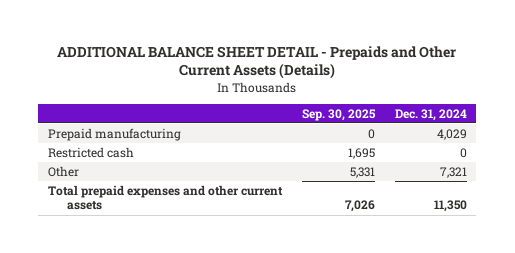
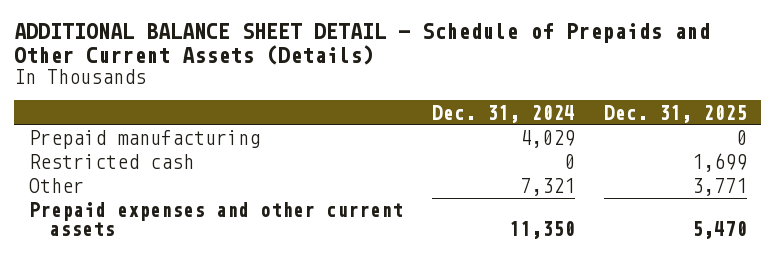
- ADDITIONAL BALANCE SHEET DETAIL - Prepaids and Other Current Assets (Details)
+ ADDITIONAL BALANCE SHEET DETAIL - Schedule of Prepaids and Other Current Assets (Details)
- | Sep. 30, 2025 | Dec. 31, 2024
+ | Dec. 31, 2024 | Dec. 31, 2025
- Total prepaid expenses and other current assets | 7,026 | 11,350
+ Prepaid expenses and other current assets | 11,350 | 5,470

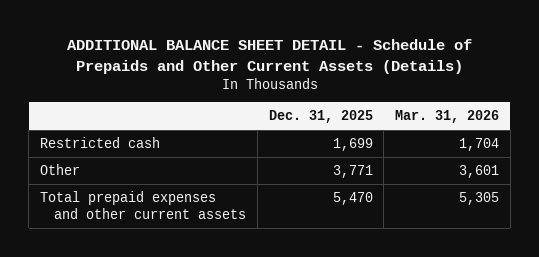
- | Dec. 31, 2024 | Dec. 31, 2025
+ | Dec. 31, 2025 | Mar. 31, 2026
- Prepaid manufacturing | 4,029 | 0
- Prepaid expenses and other current assets | 11,350 | 5,470
+ Total prepaid expenses and other current assets | 5,470 | 5,305

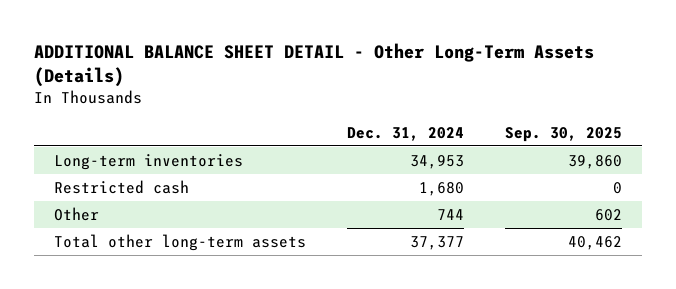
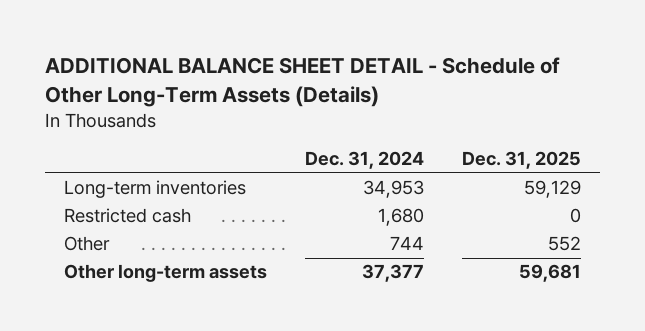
- ADDITIONAL BALANCE SHEET DETAIL - Other Long-Term Assets (Details)
+ ADDITIONAL BALANCE SHEET DETAIL - Schedule of Other Long-Term Assets (Details)
- | Dec. 31, 2024 | Sep. 30, 2025
+ | Dec. 31, 2024 | Dec. 31, 2025
- Total other long-term assets | 37,377 | 40,462
+ Other long-term assets | 37,377 | 59,681

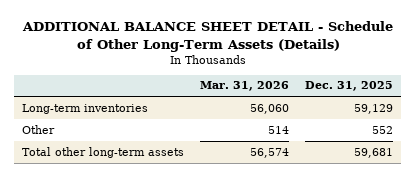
- | Dec. 31, 2024 | Dec. 31, 2025
+ | Mar. 31, 2026 | Dec. 31, 2025
- Restricted cash | 1,680 | 0
- Other long-term assets | 37,377 | 59,681
+ Total other long-term assets | 56,574 | 59,681

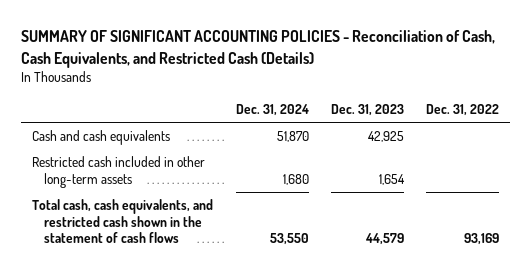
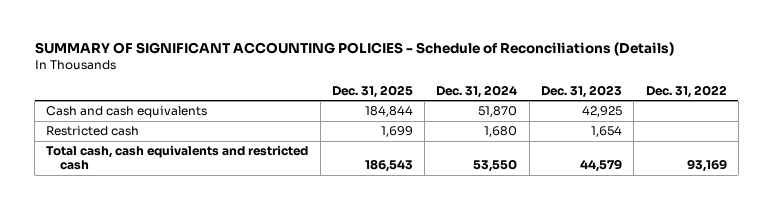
- SUMMARY OF SIGNIFICANT ACCOUNTING POLICIES - Reconciliation of Cash, Cash Equivalents, and Restricted Cash (Details)
+ SUMMARY OF SIGNIFICANT ACCOUNTING POLICIES - Schedule of Reconciliations (Details)
- | Dec. 31, 2024 | Dec. 31, 2023 | Dec. 31, 2022
+ | Dec. 31, 2025 | Dec. 31, 2024 | Dec. 31, 2023 | Dec. 31, 2022
- Restricted cash included in other long-term assets | 1,680 | 1,654 |
- Total cash, cash equivalents, and restricted cash shown in the statement of cash flows | 53,550 | 44,579 | 93,169
+ Restricted cash | 1,699 | 1,680 | 1,654 |
+ Total cash, cash equivalents and restricted cash | 186,543 | 53,550 | 44,579 | 93,169

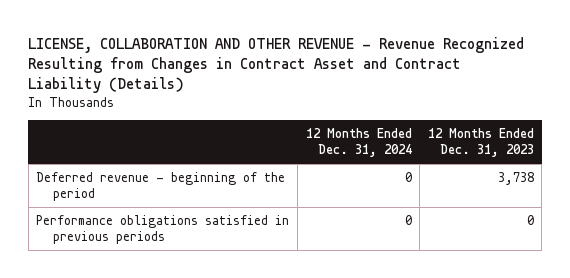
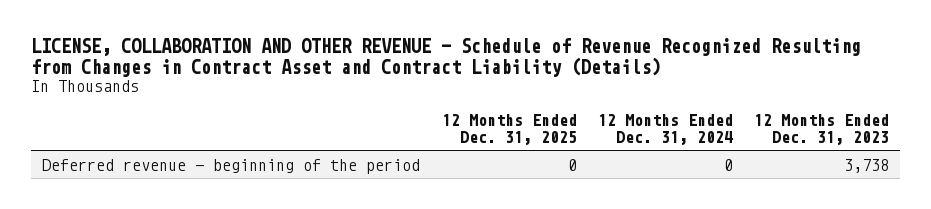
- LICENSE, COLLABORATION AND OTHER REVENUE - Revenue Recognized Resulting from Changes in Contract Asset and Contract Liability (Details)
+ LICENSE, COLLABORATION AND OTHER REVENUE - Schedule of Revenue Recognized Resulting from Changes in Contract Asset and Contract Liability (Details)
- | 12 Months Ended Dec. 31, 2024 | 12 Months Ended Dec. 31, 2023
+ | 12 Months Ended Dec. 31, 2025 | 12 Months Ended Dec. 31, 2024 | 12 Months Ended Dec. 31, 2023
- Performance obligations satisfied in previous periods | 0 | 0

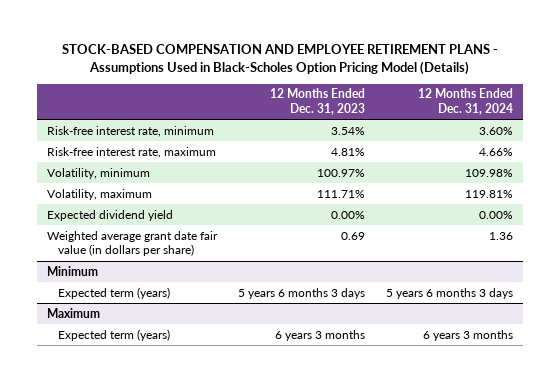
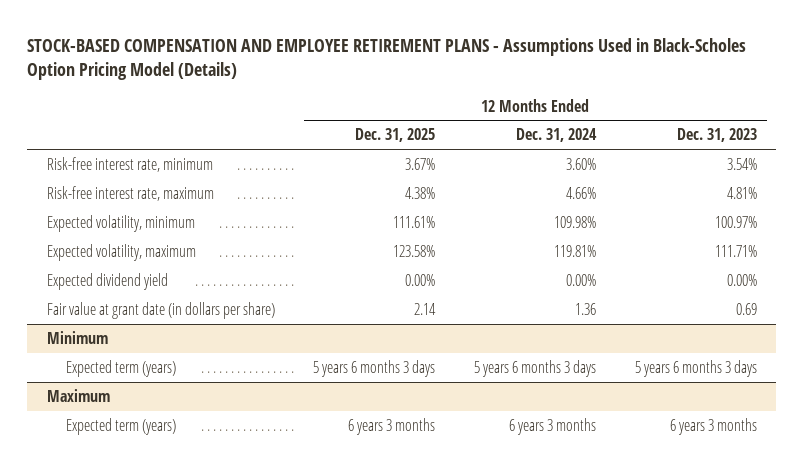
- | 12 Months Ended Dec. 31, 2023 | 12 Months Ended Dec. 31, 2024
+ | 12 Months Ended Dec. 31, 2025 | 12 Months Ended Dec. 31, 2024 | 12 Months Ended Dec. 31, 2023
- Volatility, minimum | 100.97% | 109.98%
- Volatility, maximum | 111.71% | 119.81%
+ Expected volatility, minimum | 111.61% | 109.98% | 100.97%
+ Expected volatility, maximum | 123.58% | 119.81% | 111.71%
- Weighted average grant date fair value (in dollars per share) | 0.69 | 1.36
+ Fair value at grant date (in dollars per share) | 2.14 | 1.36 | 0.69

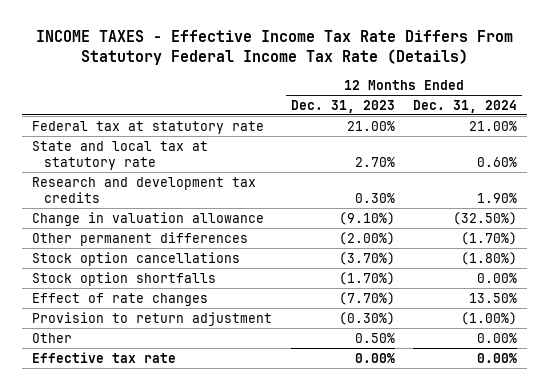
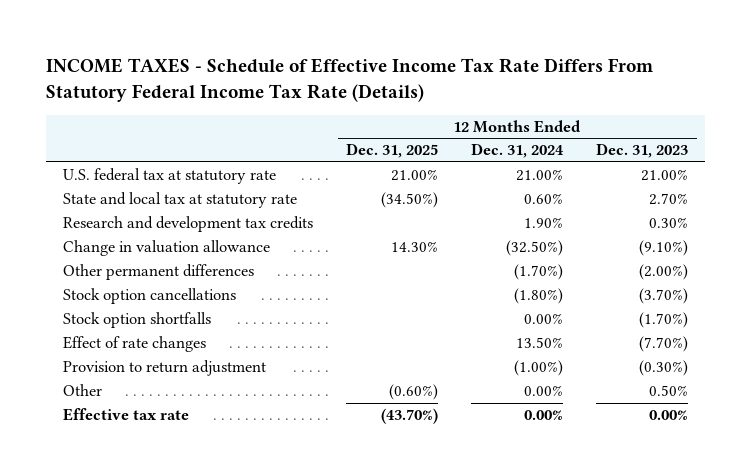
- INCOME TAXES - Effective Income Tax Rate Differs From Statutory Federal Income Tax Rate (Details)
+ INCOME TAXES - Schedule of Effective Income Tax Rate Differs From Statutory Federal Income Tax Rate (Details)
- | 12 Months Ended Dec. 31, 2023 | 12 Months Ended Dec. 31, 2024
+ | 12 Months Ended Dec. 31, 2025 | 12 Months Ended Dec. 31, 2024 | 12 Months Ended Dec. 31, 2023
- Federal tax at statutory rate | 21.00% | 21.00%
+ U.S. federal tax at statutory rate | 21.00% | 21.00% | 21.00%

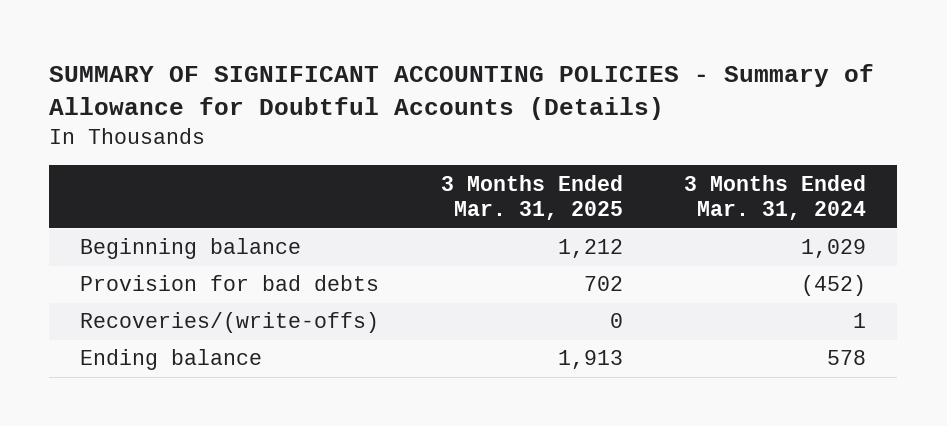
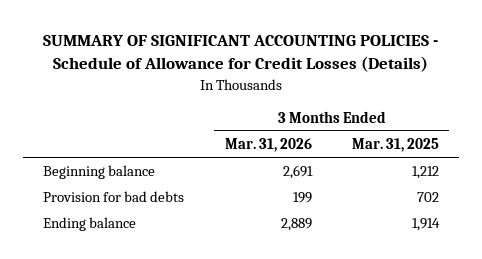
- SUMMARY OF SIGNIFICANT ACCOUNTING POLICIES - Summary of Allowance for Doubtful Accounts (Details)
+ SUMMARY OF SIGNIFICANT ACCOUNTING POLICIES - Schedule of Allowance for Credit Losses (Details)
- | 3 Months Ended Mar. 31, 2025 | 3 Months Ended Mar. 31, 2024
+ | 3 Months Ended Mar. 31, 2026 | 3 Months Ended Mar. 31, 2025
- Recoveries/(write-offs) | 0 | 1
- Ending balance | 1,913 | 578
+ Ending balance | 2,889 | 1,914

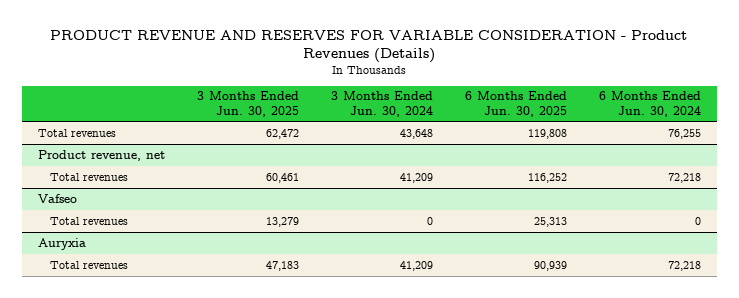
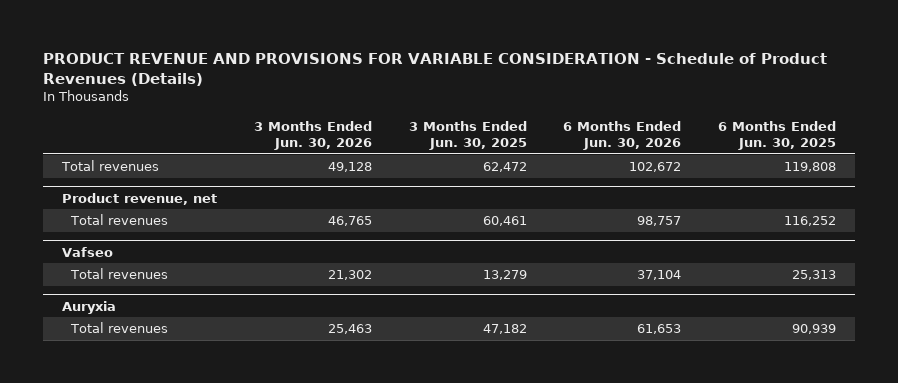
- PRODUCT REVENUE AND RESERVES FOR VARIABLE CONSIDERATION - Product Revenues (Details)
+ PRODUCT REVENUE AND PROVISIONS FOR VARIABLE CONSIDERATION - Schedule of Product Revenues (Details)
- | 3 Months Ended Jun. 30, 2025 | 3 Months Ended Jun. 30, 2024 | 6 Months Ended Jun. 30, 2025 | 6 Months Ended Jun. 30, 2024
+ | 3 Months Ended Jun. 30, 2026 | 3 Months Ended Jun. 30, 2025 | 6 Months Ended Jun. 30, 2026 | 6 Months Ended Jun. 30, 2025
@ Auryxia
- Total revenues | 47,183 | 41,209 | 90,939 | 72,218
+ Total revenues | 25,463 | 47,182 | 61,653 | 90,939

